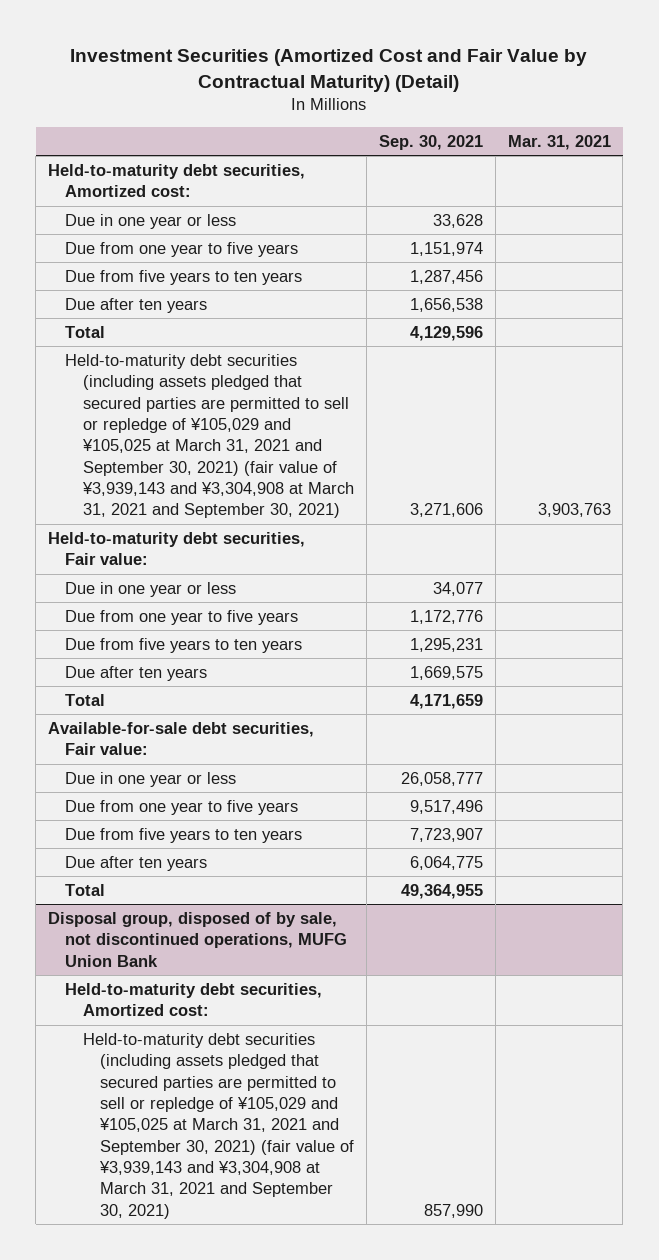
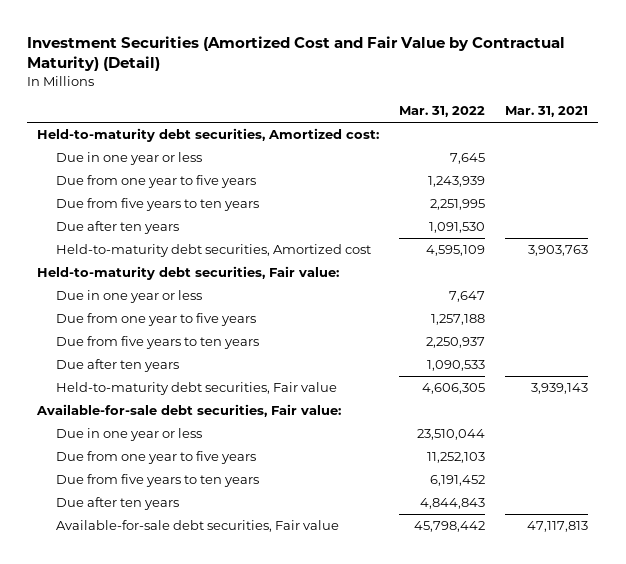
- | Sep. 30, 2021 | Mar. 31, 2021
+ | Mar. 31, 2022 | Mar. 31, 2021
- Total | 4,129,596 |
- Held-to-maturity debt securities (including assets pledged that secured parties are permitted to sell or repledge of ¥105,029 and ¥105,025 at March 31, 2021 and September 30, 2021) (fair value of ¥3,939,143 and ¥3,304,908 at March 31, 2021 and September 30, 2021) | 3,271,606 | 3,903,763
+ Held-to-maturity debt securities, Amortized cost | 4,595,109 | 3,903,763
- Total | 4,171,659 |
+ Held-to-maturity debt securities, Fair value | 4,606,305 | 3,939,143
- Total | 49,364,955 |
- Disposal group, disposed of by sale, not discontinued operations, MUFG Union Bank
- Held-to-maturity debt securities, Amortized cost:
- Held-to-maturity debt securities (including assets pledged that secured parties are permitted to sell or repledge of ¥105,029 and ¥105,025 at March 31, 2021 and September 30, 2021) (fair value of ¥3,939,143 and ¥3,304,908 at March 31, 2021 and September 30, 2021) | 857,990 |
+ Available-for-sale debt securities, Fair value | 45,798,442 | 47,117,813

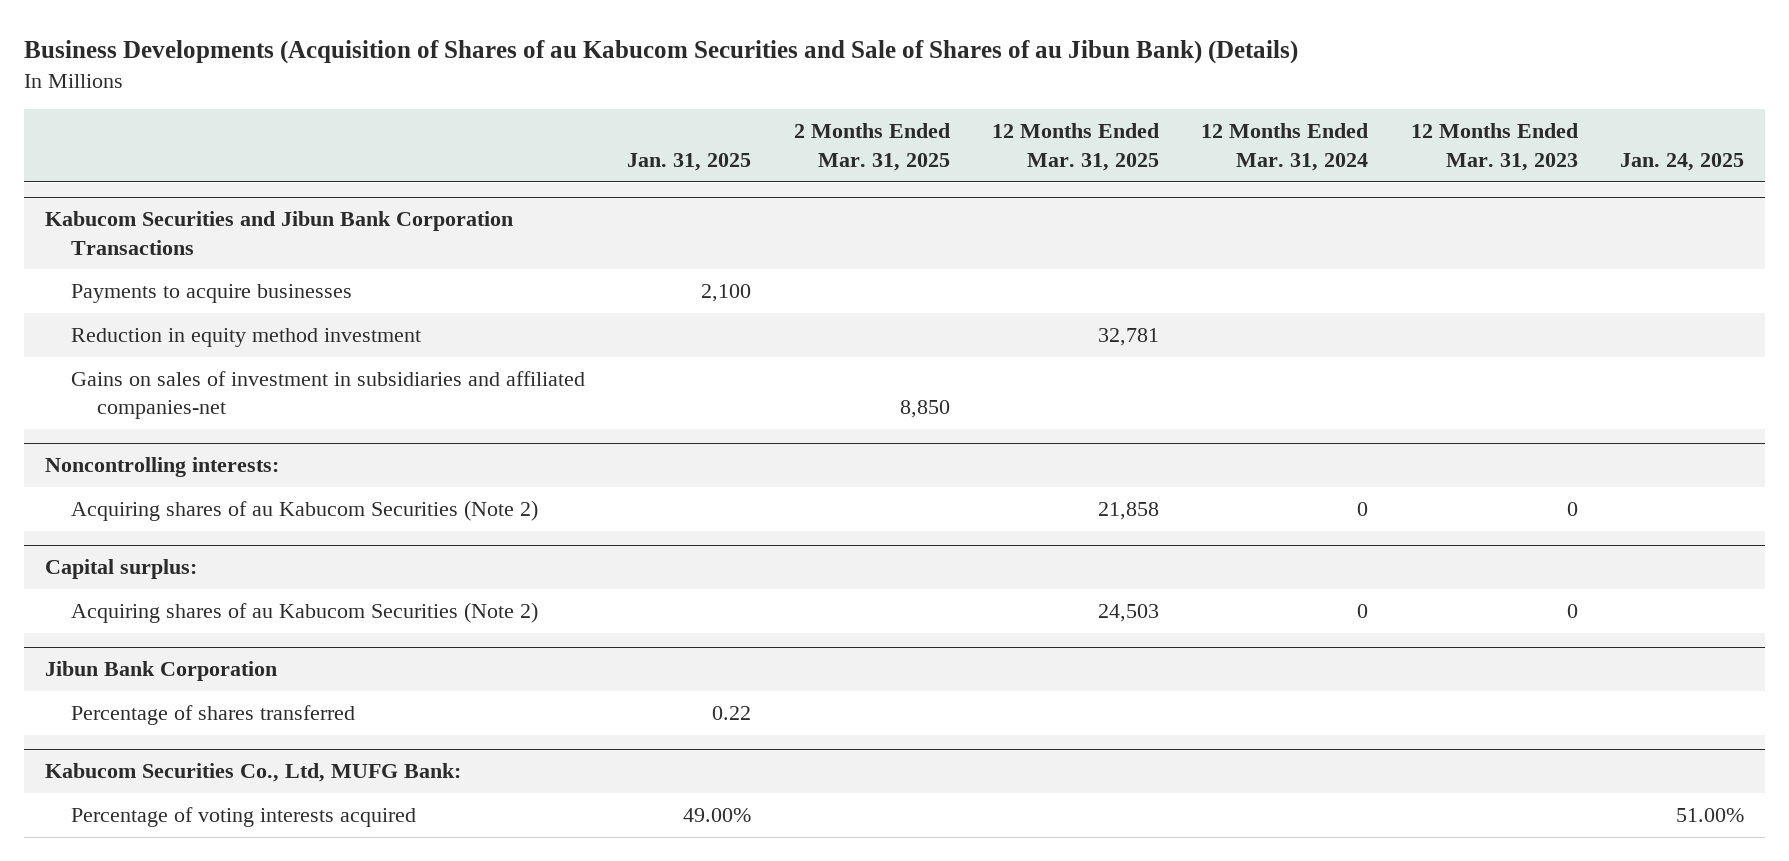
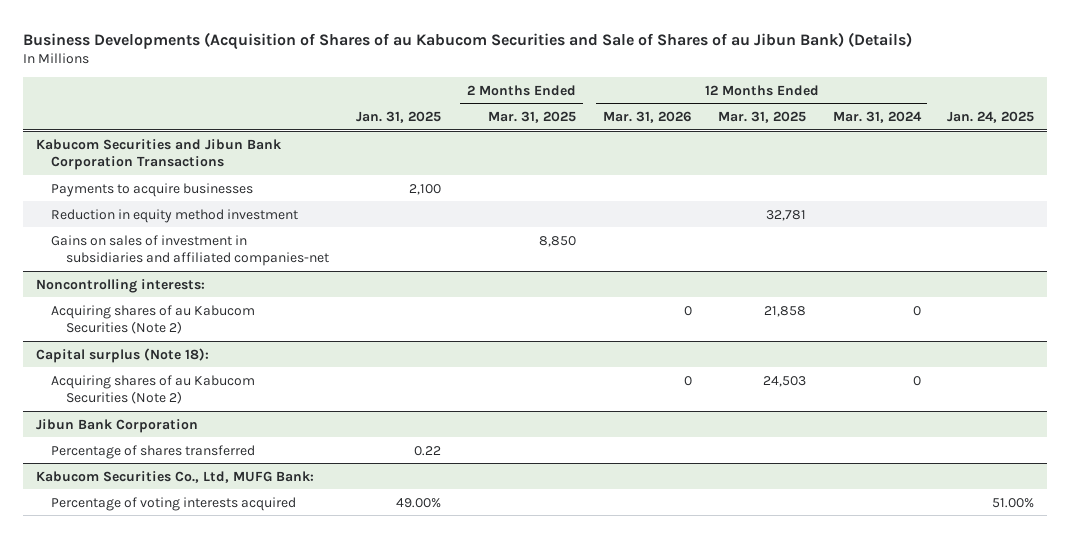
- | Jan. 31, 2025 | 2 Months Ended Mar. 31, 2025 | 12 Months Ended Mar. 31, 2025 | 12 Months Ended Mar. 31, 2024 | 12 Months Ended Mar. 31, 2023 | Jan. 24, 2025
+ | Jan. 31, 2025 | 2 Months Ended Mar. 31, 2025 | 12 Months Ended Mar. 31, 2026 | 12 Months Ended Mar. 31, 2025 | 12 Months Ended Mar. 31, 2024 | Jan. 24, 2025
- Capital surplus:
+ Capital surplus (Note 18):

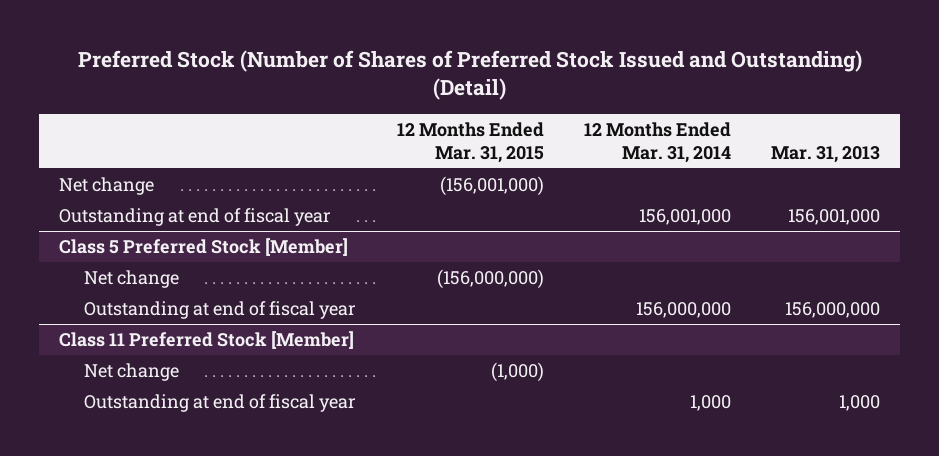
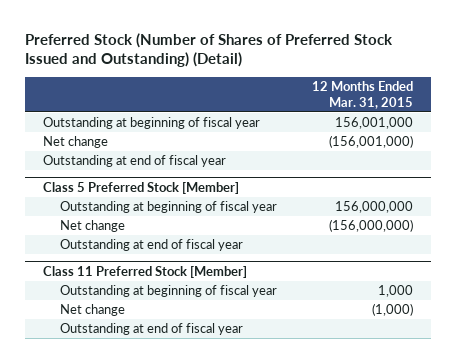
- | 12 Months Ended Mar. 31, 2015 | 12 Months Ended Mar. 31, 2014 | Mar. 31, 2013
+ | 12 Months Ended Mar. 31, 2015
+ Outstanding at beginning of fiscal year | 156,001,000
@ Class 5 Preferred Stock [Member]
+ Outstanding at beginning of fiscal year | 156,000,000
@ Class 11 Preferred Stock [Member]
+ Outstanding at beginning of fiscal year | 1,000

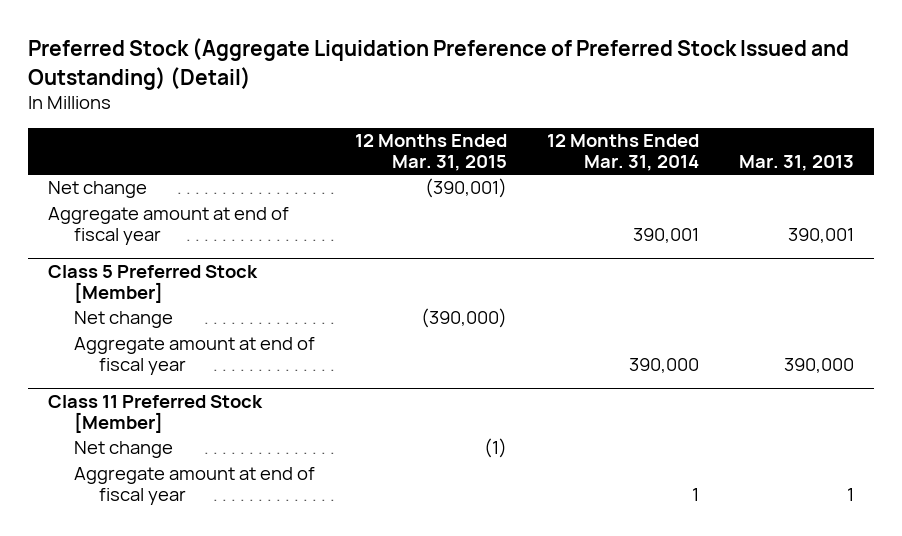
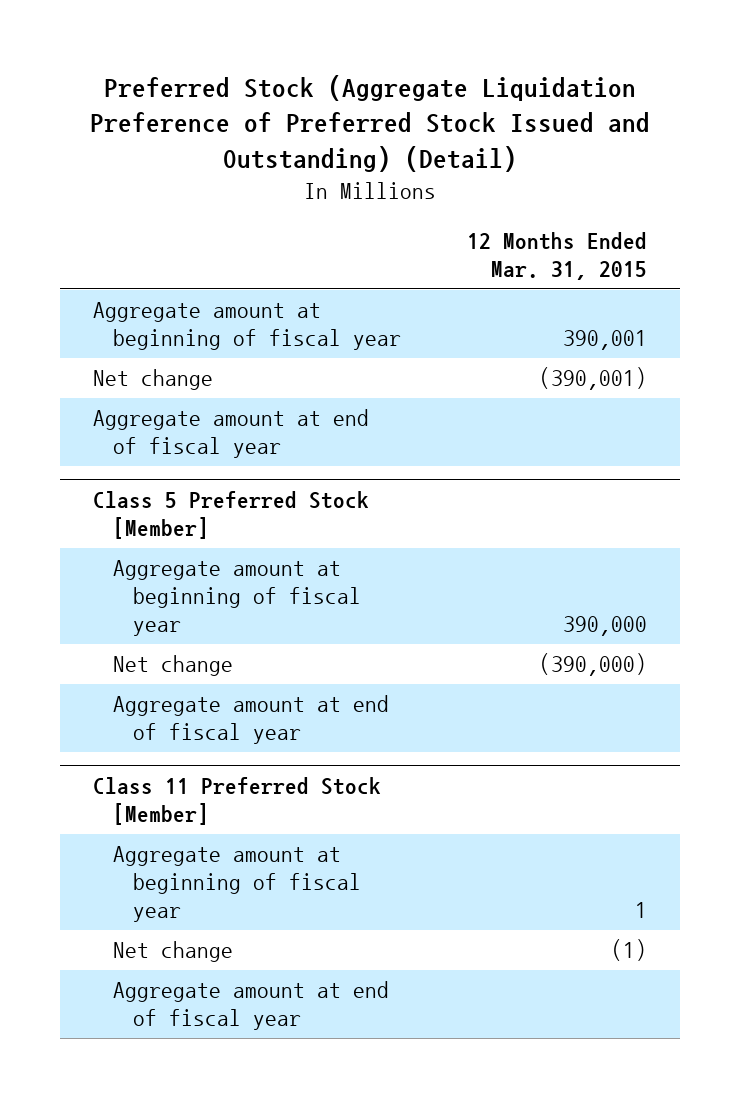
- | 12 Months Ended Mar. 31, 2015 | 12 Months Ended Mar. 31, 2014 | Mar. 31, 2013
+ | 12 Months Ended Mar. 31, 2015
+ Aggregate amount at beginning of fiscal year | 390,001
@ Class 5 Preferred Stock [Member]
+ Aggregate amount at beginning of fiscal year | 390,000
@ Class 11 Preferred Stock [Member]
+ Aggregate amount at beginning of fiscal year | 1

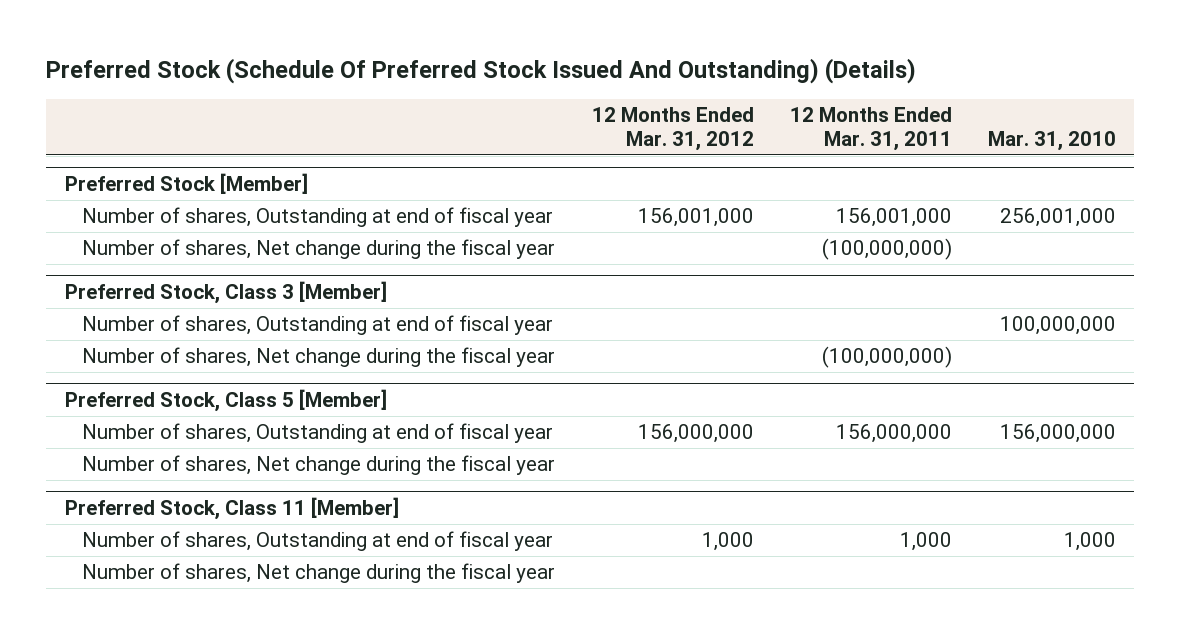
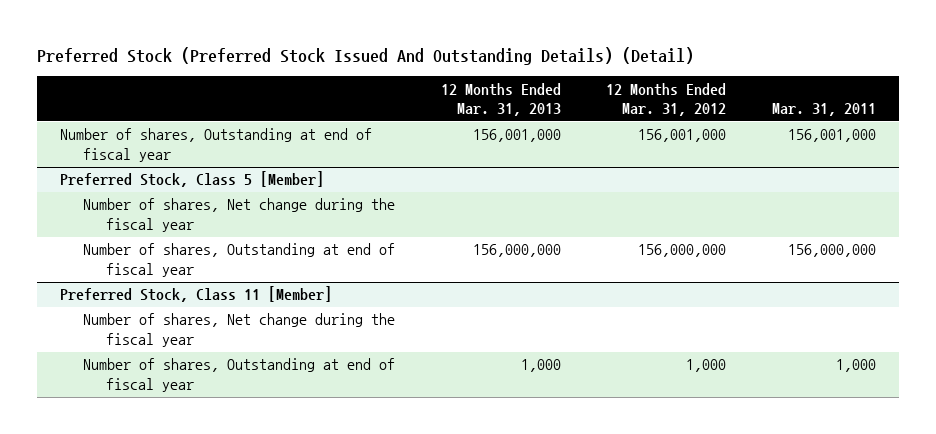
- Preferred Stock (Schedule Of Preferred Stock Issued And Outstanding) (Details)
+ Preferred Stock (Preferred Stock Issued And Outstanding Details) (Detail)
- | 12 Months Ended Mar. 31, 2012 | 12 Months Ended Mar. 31, 2011 | Mar. 31, 2010
+ | 12 Months Ended Mar. 31, 2013 | 12 Months Ended Mar. 31, 2012 | Mar. 31, 2011
- Preferred Stock [Member]
- Number of shares, Net change during the fiscal year | | (100,000,000) |
- Preferred Stock, Class 3 [Member]
- Number of shares, Outstanding at end of fiscal year | | | 100,000,000
- Number of shares, Net change during the fiscal year | | (100,000,000) |
@ Preferred Stock, Class 5 [Member]
moved down: Number of shares, Outstanding at end of fiscal year | 156,000,000 | 156,000,000 | 156,000,000
@ Preferred Stock, Class 11 [Member]
moved down: Number of shares, Outstanding at end of fiscal year | 1,000 | 1,000 | 1,000

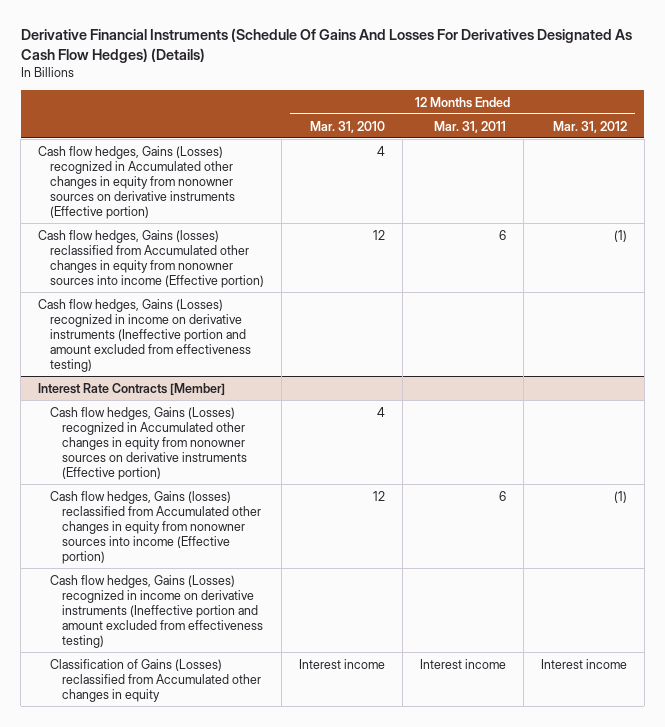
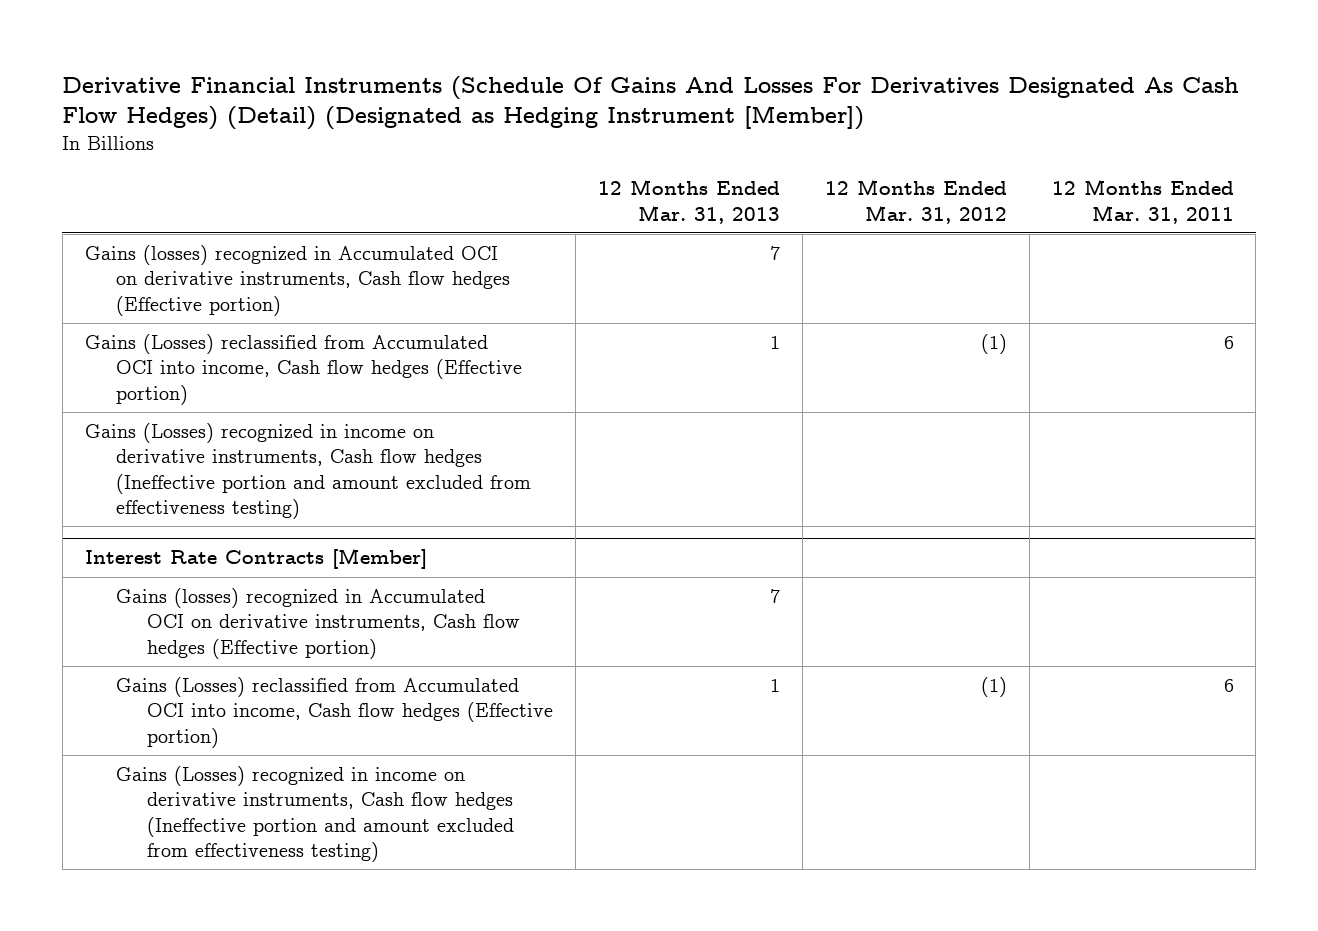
- Derivative Financial Instruments (Schedule Of Gains And Losses For Derivatives Designated As Cash Flow Hedges) (Details)
+ Derivative Financial Instruments (Schedule Of Gains And Losses For Derivatives Designated As Cash Flow Hedges) (Detail) (Designated as Hedging Instrument [Member])
- | 12 Months Ended Mar. 31, 2010 | 12 Months Ended Mar. 31, 2011 | 12 Months Ended Mar. 31, 2012
+ | 12 Months Ended Mar. 31, 2013 | 12 Months Ended Mar. 31, 2012 | 12 Months Ended Mar. 31, 2011
- Cash flow hedges, Gains (Losses) recognized in Accumulated other changes in equity from nonowner sources on derivative instruments (Effective portion) | 4 | |
- Cash flow hedges, Gains (losses) reclassified from Accumulated other changes in equity from nonowner sources into income (Effective portion) | 12 | 6 | (1)
- Cash flow hedges, Gains (Losses) recognized in income on derivative instruments (Ineffective portion and amount excluded from effectiveness testing)
+ Gains (losses) recognized in Accumulated OCI on derivative instruments, Cash flow hedges (Effective portion) | 7 | |
+ Gains (Losses) reclassified from Accumulated OCI into income, Cash flow hedges (Effective portion) | 1 | (1) | 6
+ Gains (Losses) recognized in income on derivative instruments, Cash flow hedges (Ineffective portion and amount excluded from effectiveness testing)
@ Interest Rate Contracts [Member]
- Cash flow hedges, Gains (Losses) recognized in Accumulated other changes in equity from nonowner sources on derivative instruments (Effective portion) | 4 | |
- Cash flow hedges, Gains (losses) reclassified from Accumulated other changes in equity from nonowner sources into income (Effective portion) | 12 | 6 | (1)
- Cash flow hedges, Gains (Losses) recognized in income on derivative instruments (Ineffective portion and amount excluded from effectiveness testing)
- Classification of Gains (Losses) reclassified from Accumulated other changes in equity | Interest income | Interest income | Interest income
+ Gains (losses) recognized in Accumulated OCI on derivative instruments, Cash flow hedges (Effective portion) | 7 | |
+ Gains (Losses) reclassified from Accumulated OCI into income, Cash flow hedges (Effective portion) | 1 | (1) | 6
+ Gains (Losses) recognized in income on derivative instruments, Cash flow hedges (Ineffective portion and amount excluded from effectiveness testing)

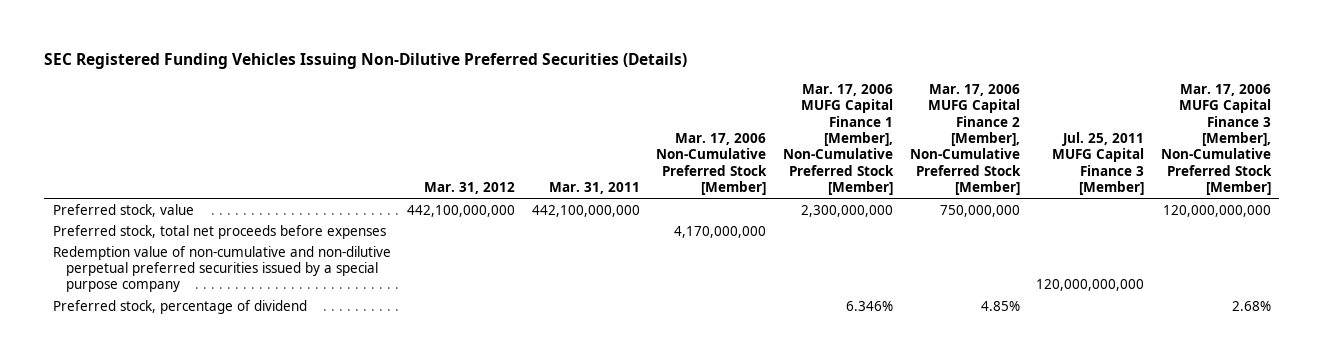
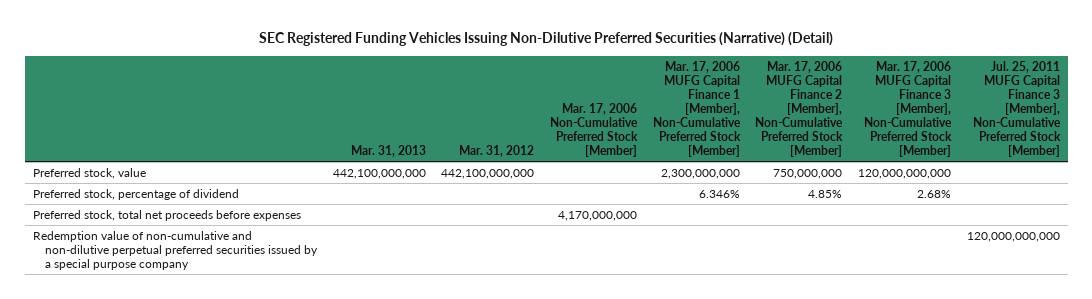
- SEC Registered Funding Vehicles Issuing Non-Dilutive Preferred Securities (Details)
+ SEC Registered Funding Vehicles Issuing Non-Dilutive Preferred Securities (Narrative) (Detail)
- | Mar. 31, 2012 | Mar. 31, 2011 | Mar. 17, 2006 Non-Cumulative Preferred Stock [Member] | Mar. 17, 2006 MUFG Capital Finance 1 [Member], Non-Cumulative Preferred Stock [Member] | Mar. 17, 2006 MUFG Capital Finance 2 [Member], Non-Cumulative Preferred Stock [Member] | Jul. 25, 2011 MUFG Capital Finance 3 [Member] | Mar. 17, 2006 MUFG Capital Finance 3 [Member], Non-Cumulative Preferred Stock [Member]
+ | Mar. 31, 2013 | Mar. 31, 2012 | Mar. 17, 2006 Non-Cumulative Preferred Stock [Member] | Mar. 17, 2006 MUFG Capital Finance 1 [Member], Non-Cumulative Preferred Stock [Member] | Mar. 17, 2006 MUFG Capital Finance 2 [Member], Non-Cumulative Preferred Stock [Member] | Mar. 17, 2006 MUFG Capital Finance 3 [Member], Non-Cumulative Preferred Stock [Member] | Jul. 25, 2011 MUFG Capital Finance 3 [Member], Non-Cumulative Preferred Stock [Member]
moved up: Preferred stock, percentage of dividend | | | | 6.346% | 4.85% | 2.68% |

